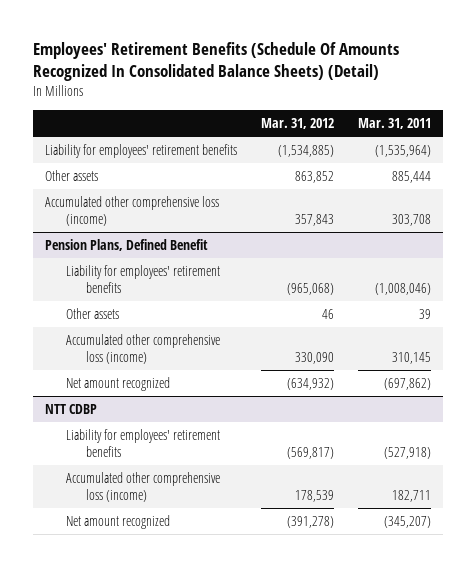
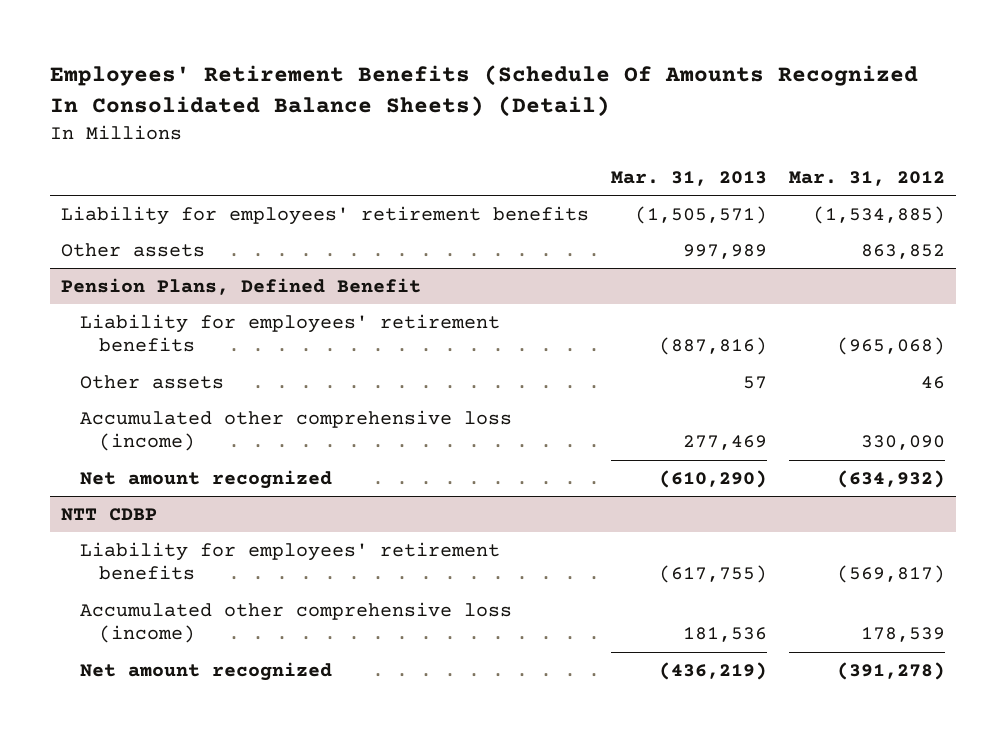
- | Mar. 31, 2012 | Mar. 31, 2011
+ | Mar. 31, 2013 | Mar. 31, 2012
- Accumulated other comprehensive loss (income) | 357,843 | 303,708

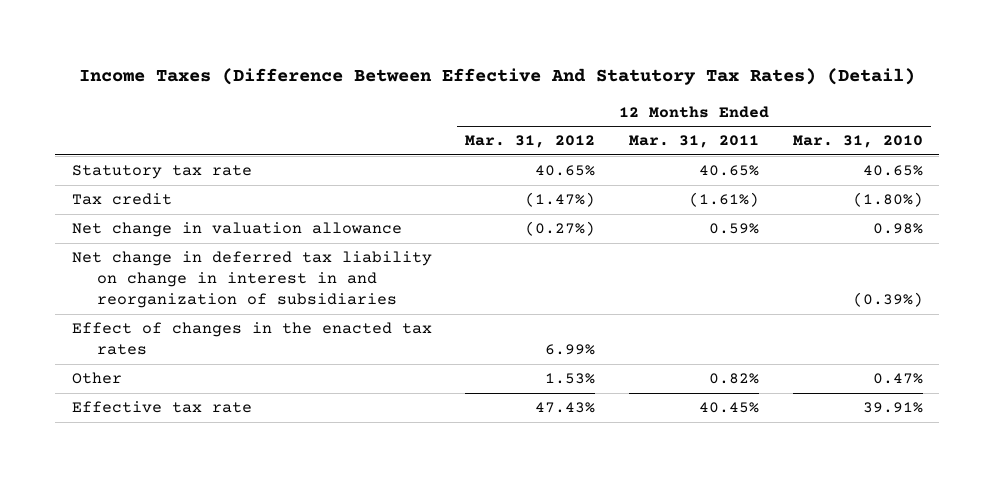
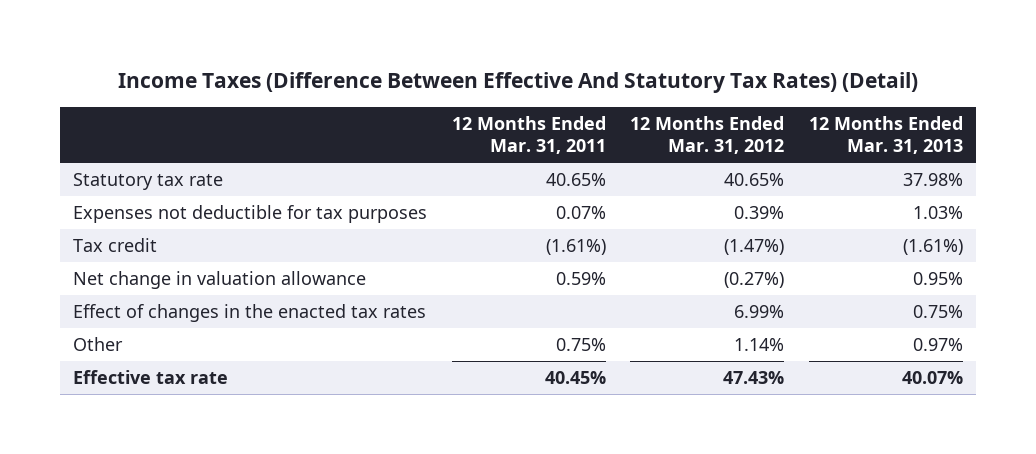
- | 12 Months Ended Mar. 31, 2012 | 12 Months Ended Mar. 31, 2011 | 12 Months Ended Mar. 31, 2010
+ | 12 Months Ended Mar. 31, 2011 | 12 Months Ended Mar. 31, 2012 | 12 Months Ended Mar. 31, 2013
+ Expenses not deductible for tax purposes | 0.07% | 0.39% | 1.03%
- Net change in deferred tax liability on change in interest in and reorganization of subsidiaries | | | (0.39%)
- Other | 1.53% | 0.82% | 0.47%
+ Other | 0.75% | 1.14% | 0.97%

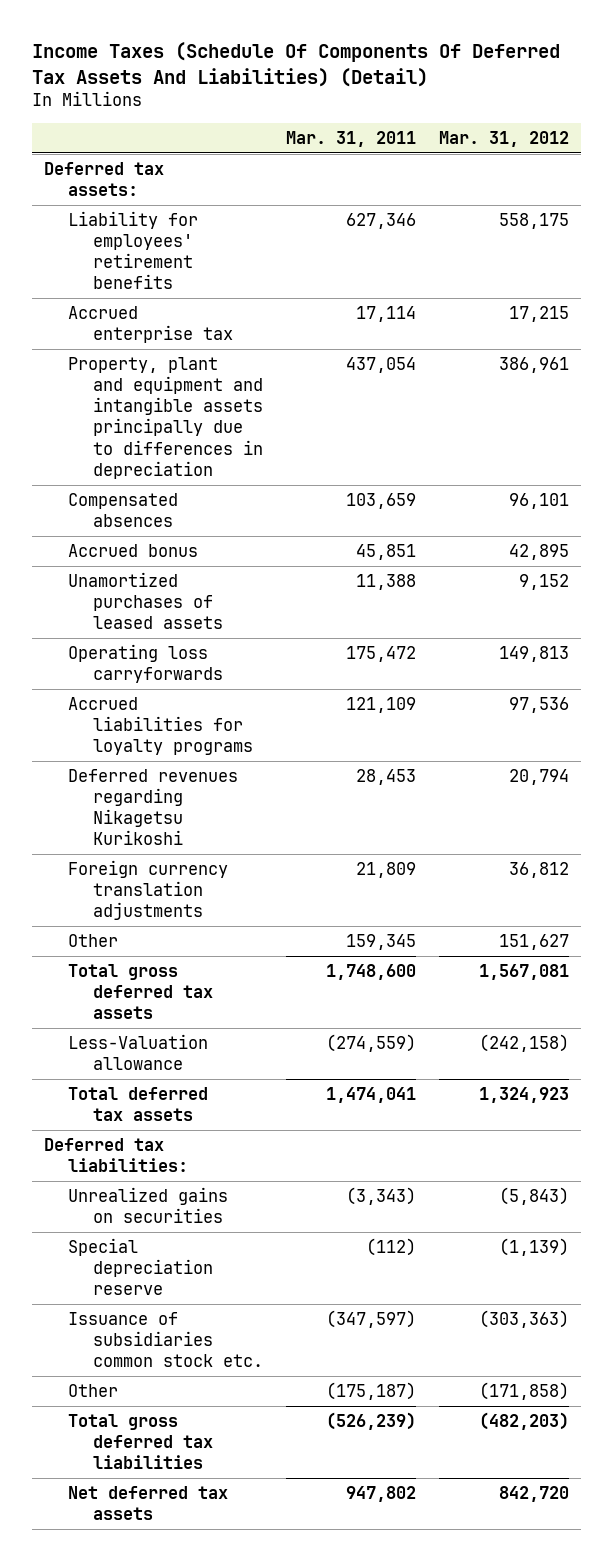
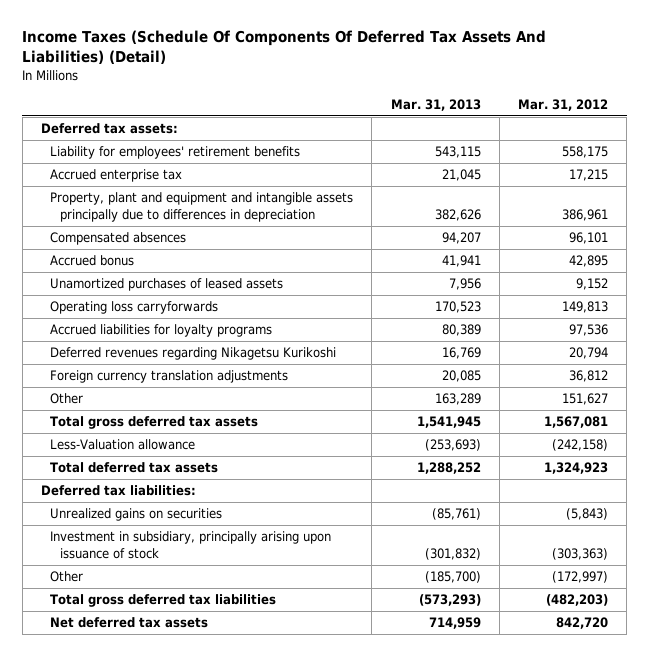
- | Mar. 31, 2011 | Mar. 31, 2012
+ | Mar. 31, 2013 | Mar. 31, 2012
- Special depreciation reserve | (112) | (1,139)
- Issuance of subsidiaries common stock etc. | (347,597) | (303,363)
- Other | (175,187) | (171,858)
+ Investment in subsidiary, principally arising upon issuance of stock | (301,832) | (303,363)
+ Other | (185,700) | (172,997)

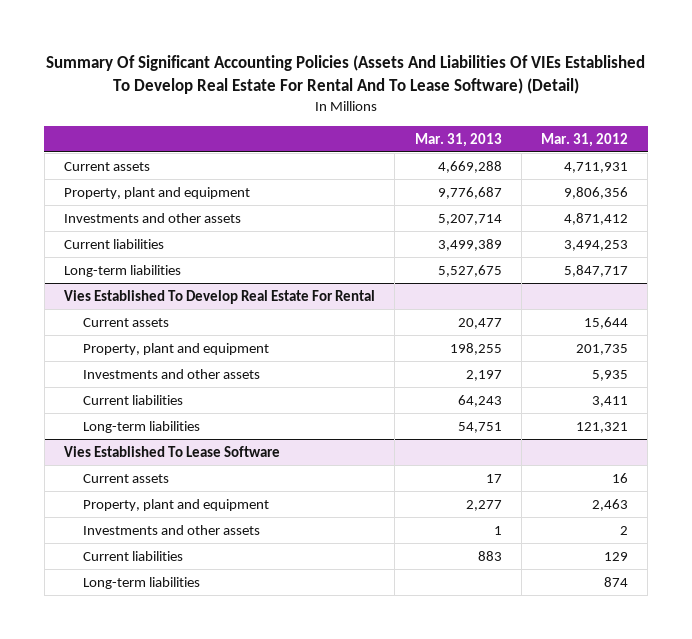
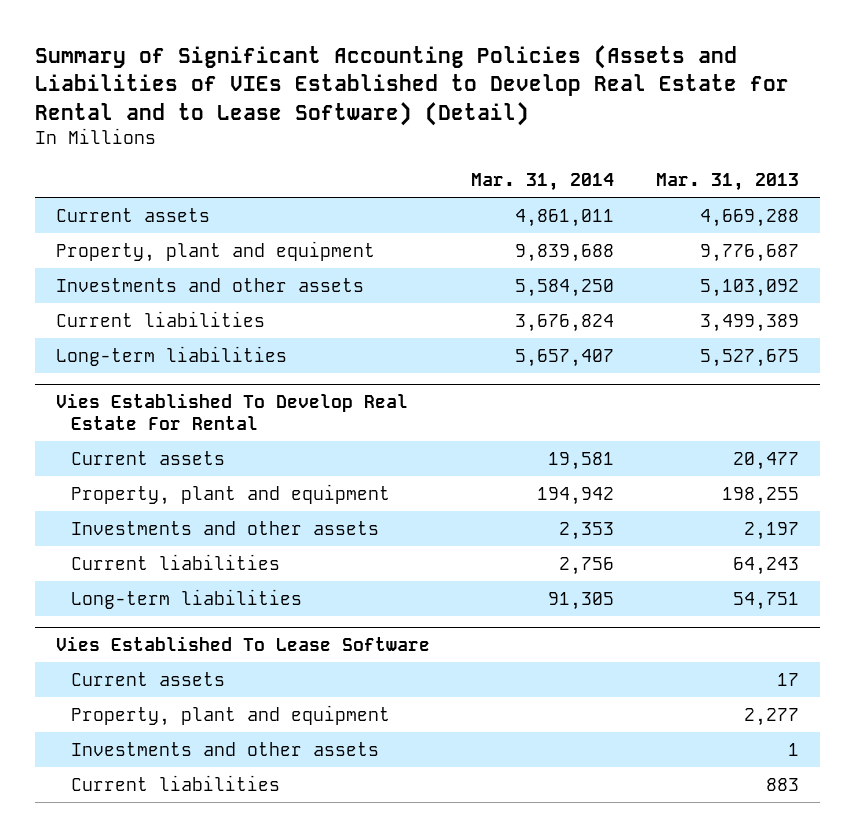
- Summary Of Significant Accounting Policies (Assets And Liabilities Of VIEs Established To Develop Real Estate For Rental And To Lease Software) (Detail)
+ Summary of Significant Accounting Policies (Assets and Liabilities of VIEs Established to Develop Real Estate for Rental and to Lease Software) (Detail)
- | Mar. 31, 2013 | Mar. 31, 2012
+ | Mar. 31, 2014 | Mar. 31, 2013
- Investments and other assets | 5,207,714 | 4,871,412
+ Investments and other assets | 5,584,250 | 5,103,092
@ Vies Established To Lease Software
- Long-term liabilities | | 874

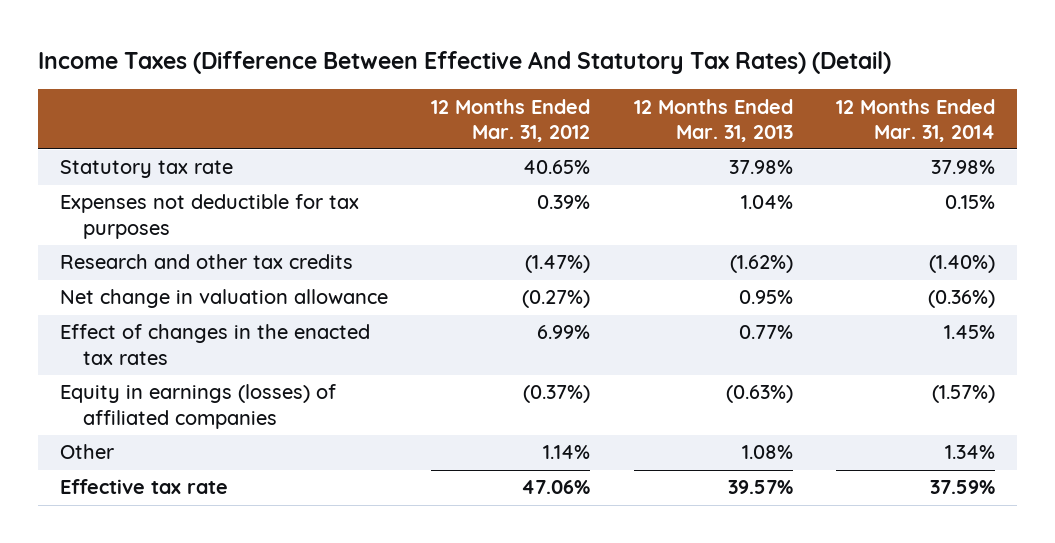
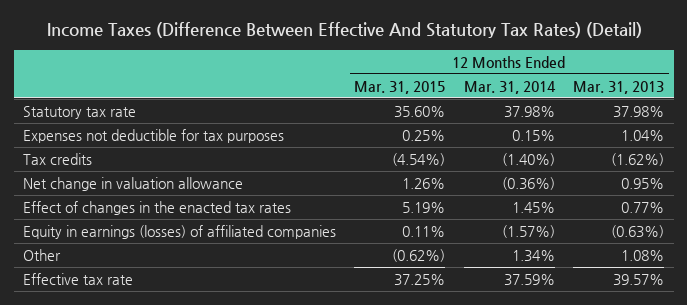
- | 12 Months Ended Mar. 31, 2012 | 12 Months Ended Mar. 31, 2013 | 12 Months Ended Mar. 31, 2014
+ | 12 Months Ended Mar. 31, 2015 | 12 Months Ended Mar. 31, 2014 | 12 Months Ended Mar. 31, 2013
- Research and other tax credits | (1.47%) | (1.62%) | (1.40%)
+ Tax credits | (4.54%) | (1.40%) | (1.62%)

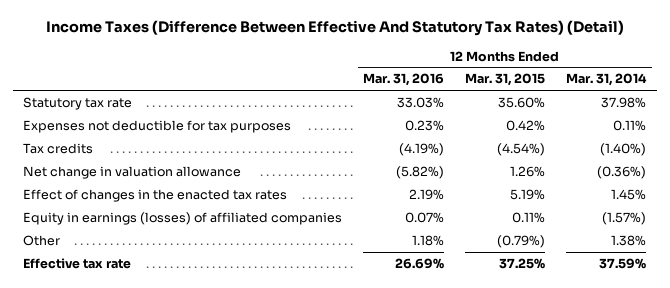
- | 12 Months Ended Mar. 31, 2015 | 12 Months Ended Mar. 31, 2014 | 12 Months Ended Mar. 31, 2013
+ | 12 Months Ended Mar. 31, 2016 | 12 Months Ended Mar. 31, 2015 | 12 Months Ended Mar. 31, 2014
- Expenses not deductible for tax purposes | 0.25% | 0.15% | 1.04%
+ Expenses not deductible for tax purposes | 0.23% | 0.42% | 0.11%
- Other | (0.62%) | 1.34% | 1.08%
+ Other | 1.18% | (0.79%) | 1.38%

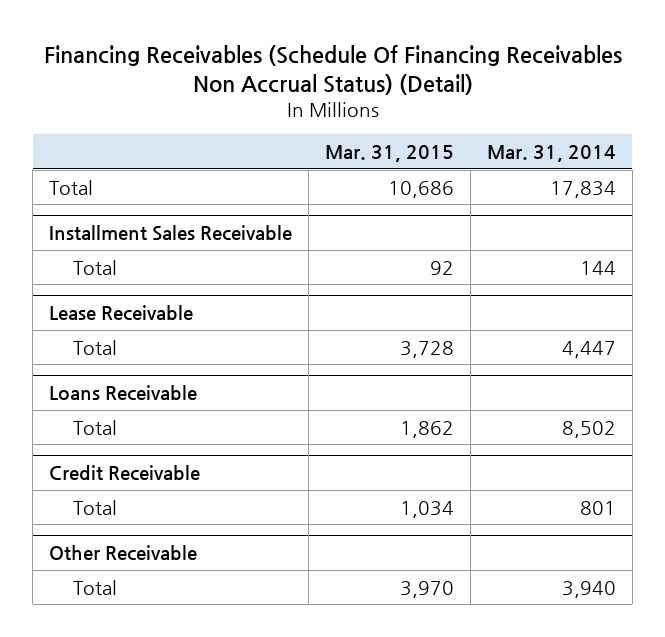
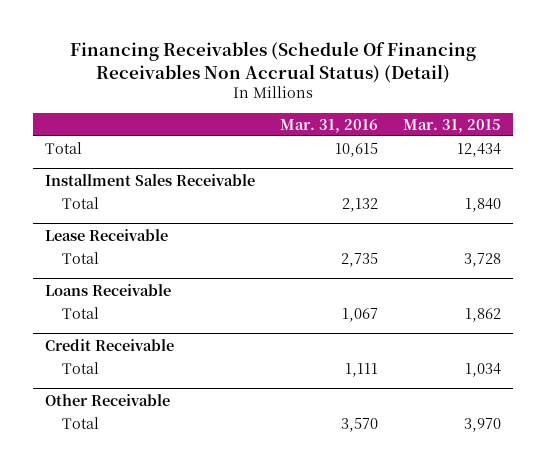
- | Mar. 31, 2015 | Mar. 31, 2014
+ | Mar. 31, 2016 | Mar. 31, 2015
- Total | 10,686 | 17,834
+ Total | 10,615 | 12,434
@ Installment Sales Receivable
- Total | 92 | 144
+ Total | 2,132 | 1,840

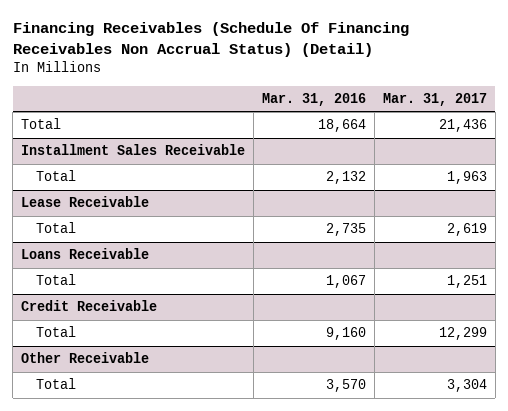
- | Mar. 31, 2016 | Mar. 31, 2015
+ | Mar. 31, 2016 | Mar. 31, 2017
- Total | 10,615 | 12,434
+ Total | 18,664 | 21,436
@ Credit Receivable
- Total | 1,111 | 1,034
+ Total | 9,160 | 12,299

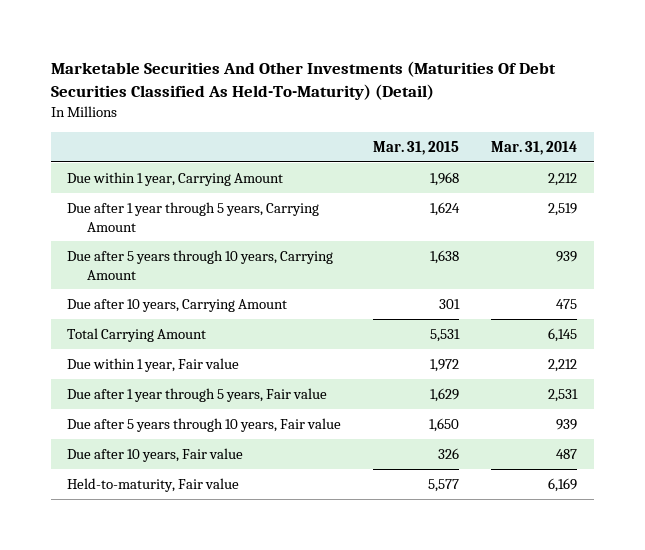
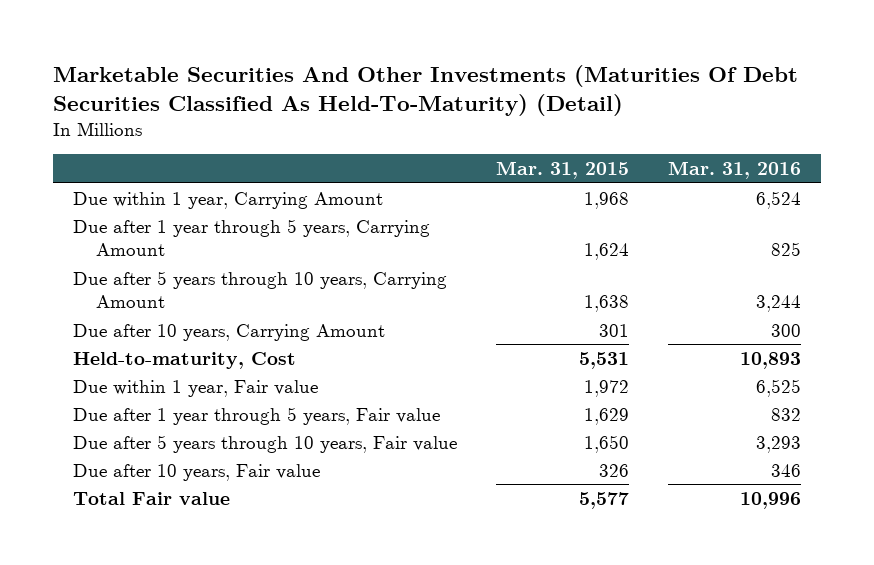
- | Mar. 31, 2015 | Mar. 31, 2014
+ | Mar. 31, 2015 | Mar. 31, 2016
- Total Carrying Amount | 5,531 | 6,145
+ Held-to-maturity, Cost | 5,531 | 10,893
- Held-to-maturity, Fair value | 5,577 | 6,169
+ Total Fair value | 5,577 | 10,996

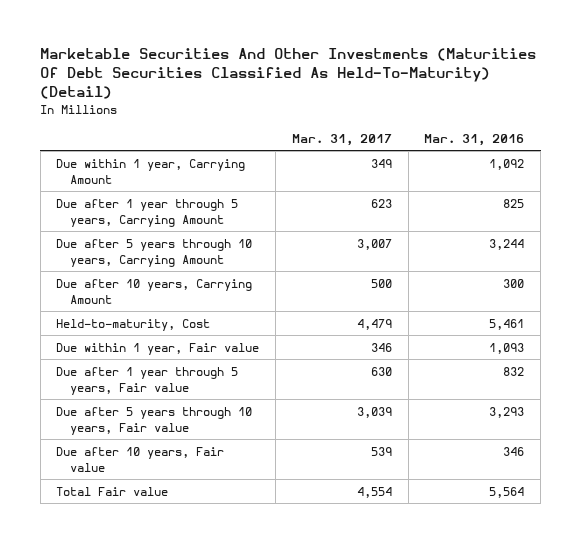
- | Mar. 31, 2015 | Mar. 31, 2016
+ | Mar. 31, 2017 | Mar. 31, 2016
- Due within 1 year, Carrying Amount | 1,968 | 6,524
+ Due within 1 year, Carrying Amount | 349 | 1,092
- Held-to-maturity, Cost | 5,531 | 10,893
- Due within 1 year, Fair value | 1,972 | 6,525
+ Held-to-maturity, Cost | 4,479 | 5,461
+ Due within 1 year, Fair value | 346 | 1,093
- Total Fair value | 5,577 | 10,996
+ Total Fair value | 4,554 | 5,564

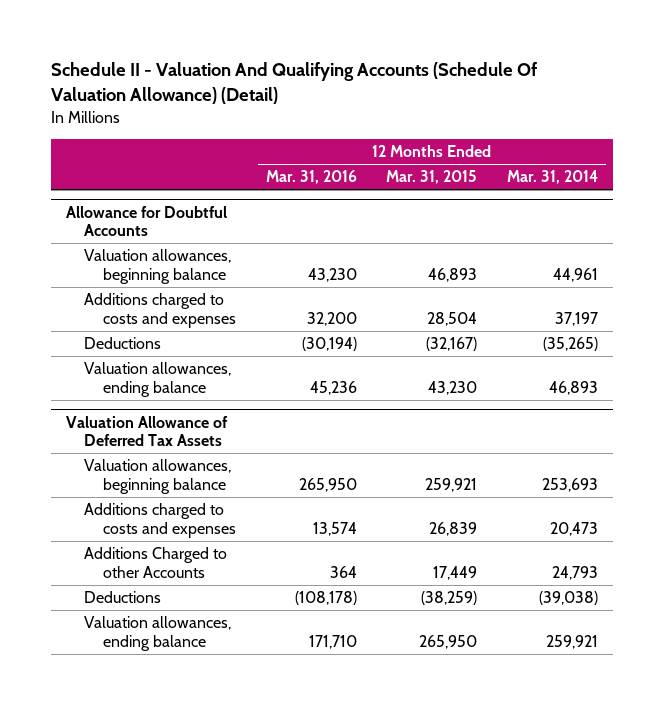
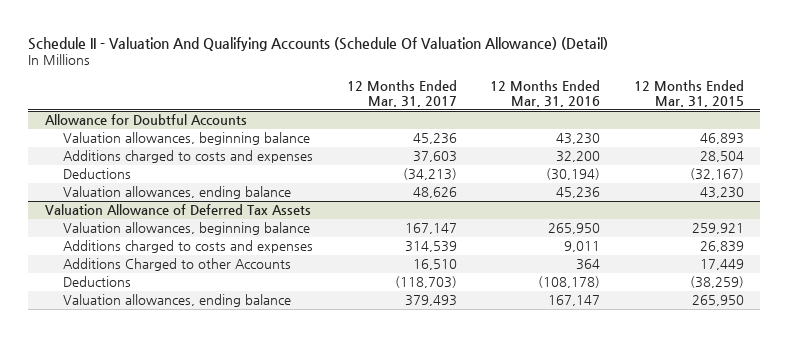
- | 12 Months Ended Mar. 31, 2016 | 12 Months Ended Mar. 31, 2015 | 12 Months Ended Mar. 31, 2014
+ | 12 Months Ended Mar. 31, 2017 | 12 Months Ended Mar. 31, 2016 | 12 Months Ended Mar. 31, 2015
@ Valuation Allowance of Deferred Tax Assets
- Additions charged to costs and expenses | 13,574 | 26,839 | 20,473
+ Additions charged to costs and expenses | 314,539 | 9,011 | 26,839
- Valuation allowances, ending balance | 171,710 | 265,950 | 259,921
+ Valuation allowances, ending balance | 379,493 | 167,147 | 265,950

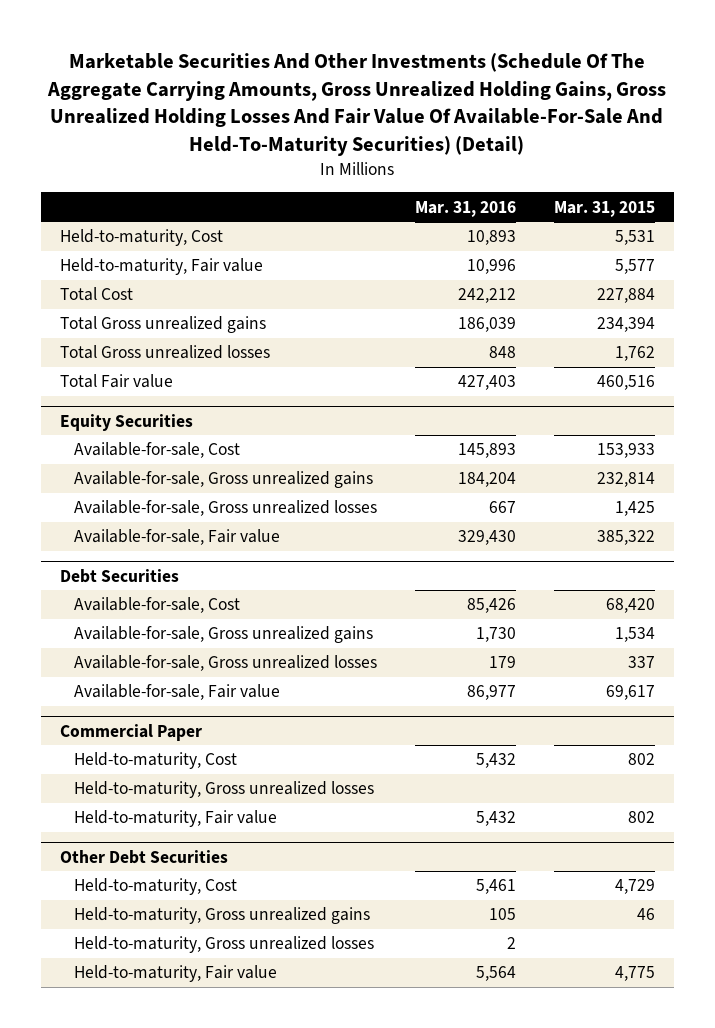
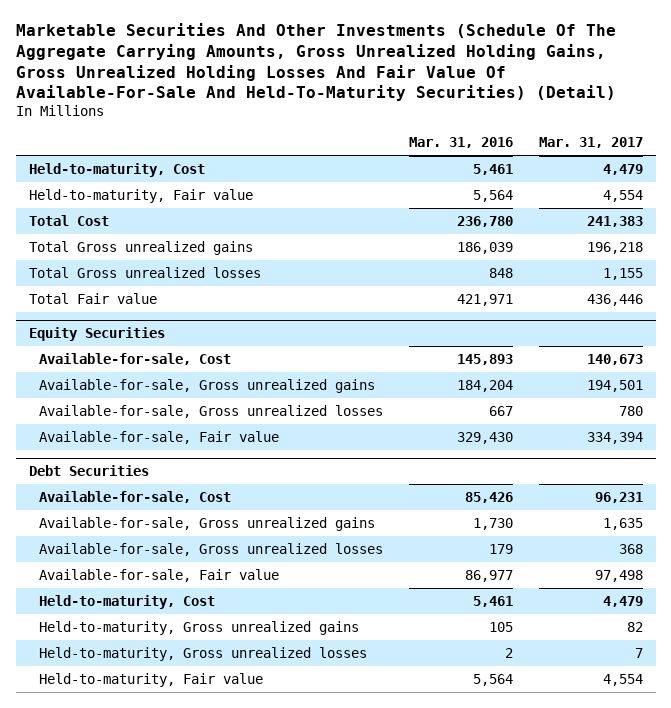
- | Mar. 31, 2016 | Mar. 31, 2015
+ | Mar. 31, 2016 | Mar. 31, 2017
- Held-to-maturity, Cost | 10,893 | 5,531
- Held-to-maturity, Fair value | 10,996 | 5,577
- Total Cost | 242,212 | 227,884
+ Held-to-maturity, Cost | 5,461 | 4,479
+ Held-to-maturity, Fair value | 5,564 | 4,554
+ Total Cost | 236,780 | 241,383
- Total Fair value | 427,403 | 460,516
+ Total Fair value | 421,971 | 436,446
- Commercial Paper
- Held-to-maturity, Cost | 5,432 | 802
- Held-to-maturity, Gross unrealized losses
- Held-to-maturity, Fair value | 5,432 | 802
- Other Debt Securities

